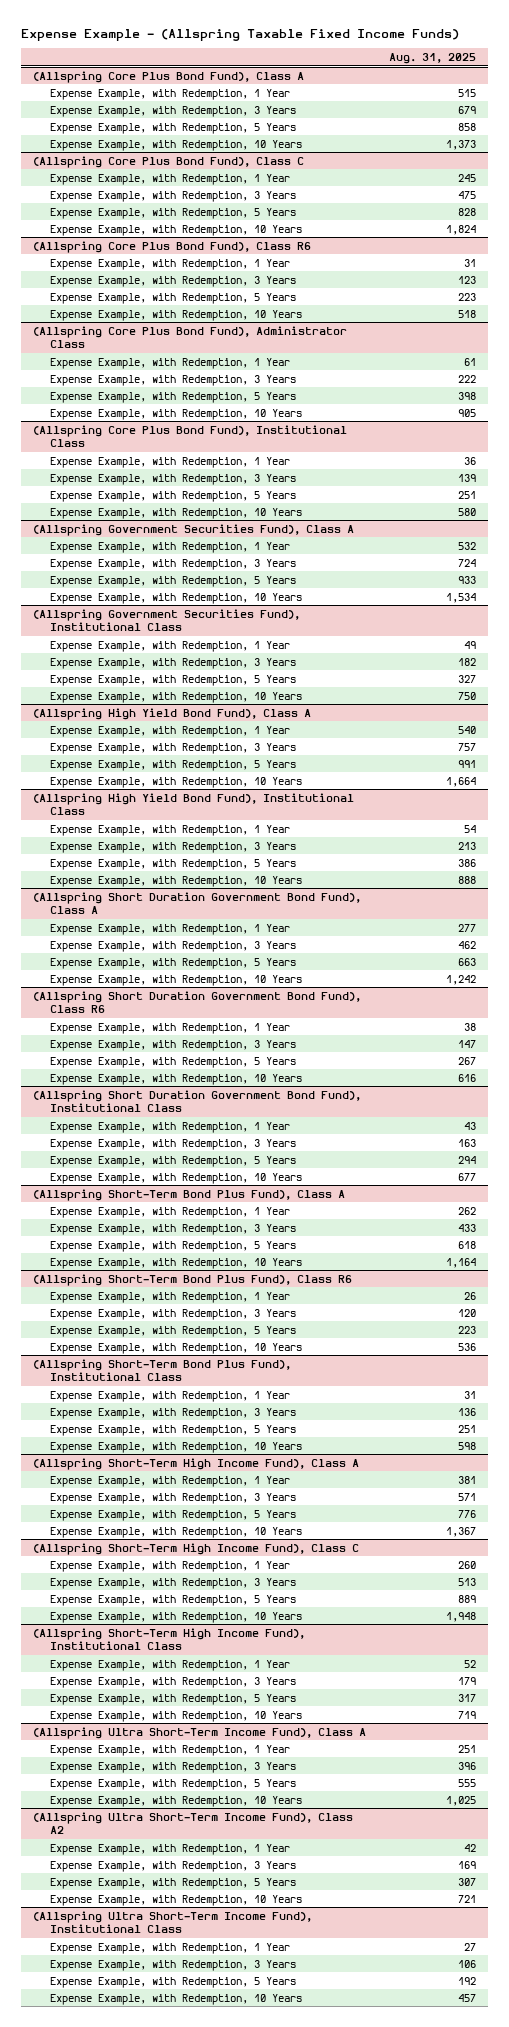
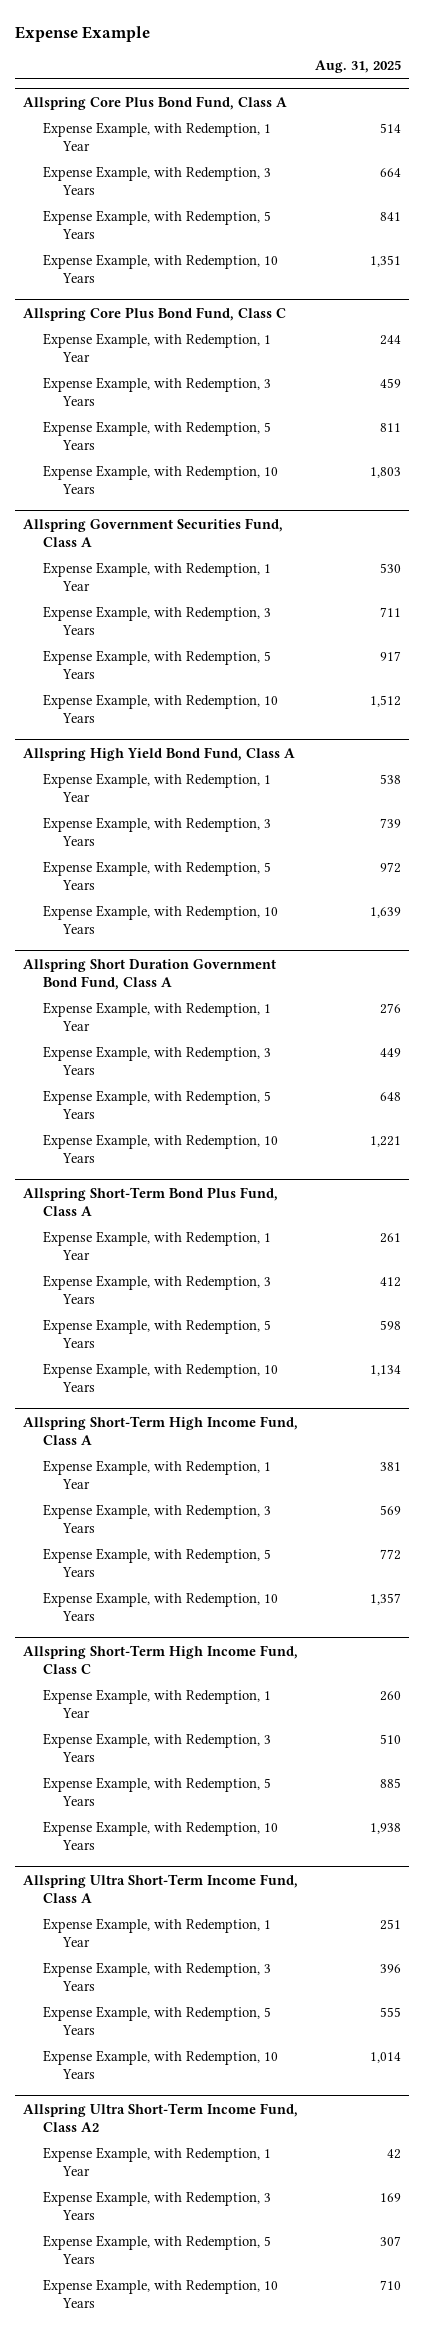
- Expense Example - (Allspring Taxable Fixed Income Funds)
+ Expense Example
- (Allspring Core Plus Bond Fund), Class A
- Expense Example, with Redemption, 1 Year | 515
- Expense Example, with Redemption, 3 Years | 679
- Expense Example, with Redemption, 5 Years | 858
- Expense Example, with Redemption, 10 Years | 1,373
- (Allspring Core Plus Bond Fund), Class C
- Expense Example, with Redemption, 1 Year | 245
- Expense Example, with Redemption, 3 Years | 475
- Expense Example, with Redemption, 5 Years | 828
- Expense Example, with Redemption, 10 Years | 1,824
- (Allspring Core Plus Bond Fund), Class R6
- Expense Example, with Redemption, 1 Year | 31
- Expense Example, with Redemption, 3 Years | 123
- Expense Example, with Redemption, 5 Years | 223
- Expense Example, with Redemption, 10 Years | 518
- (Allspring Core Plus Bond Fund), Administrator Class
- Expense Example, with Redemption, 1 Year | 61
- Expense Example, with Redemption, 3 Years | 222
- Expense Example, with Redemption, 5 Years | 398
- Expense Example, with Redemption, 10 Years | 905
- (Allspring Core Plus Bond Fund), Institutional Class
- Expense Example, with Redemption, 1 Year | 36
- Expense Example, with Redemption, 3 Years | 139
- Expense Example, with Redemption, 5 Years | 251
- Expense Example, with Redemption, 10 Years | 580
- (Allspring Government Securities Fund), Class A
- Expense Example, with Redemption, 1 Year | 532
- Expense Example, with Redemption, 3 Years | 724
- Expense Example, with Redemption, 5 Years | 933
- Expense Example, with Redemption, 10 Years | 1,534
- (Allspring Government Securities Fund), Institutional Class
- Expense Example, with Redemption, 1 Year | 49
- Expense Example, with Redemption, 3 Years | 182
- Expense Example, with Redemption, 5 Years | 327
- Expense Example, with Redemption, 10 Years | 750
- (Allspring High Yield Bond Fund), Class A
- Expense Example, with Redemption, 1 Year | 540
- Expense Example, with Redemption, 3 Years | 757
- Expense Example, with Redemption, 5 Years | 991
- Expense Example, with Redemption, 10 Years | 1,664
- (Allspring High Yield Bond Fund), Institutional Class
- Expense Example, with Redemption, 1 Year | 54
- Expense Example, with Redemption, 3 Years | 213
- Expense Example, with Redemption, 5 Years | 386
- Expense Example, with Redemption, 10 Years | 888
- (Allspring Short Duration Government Bond Fund), Class A
- Expense Example, with Redemption, 1 Year | 277
- Expense Example, with Redemption, 3 Years | 462
- Expense Example, with Redemption, 5 Years | 663
- Expense Example, with Redemption, 10 Years | 1,242
- (Allspring Short Duration Government Bond Fund), Class R6
- Expense Example, with Redemption, 1 Year | 38
- Expense Example, with Redemption, 3 Years | 147
- Expense Example, with Redemption, 5 Years | 267
- Expense Example, with Redemption, 10 Years | 616
- (Allspring Short Duration Government Bond Fund), Institutional Class
- Expense Example, with Redemption, 1 Year | 43
- Expense Example, with Redemption, 3 Years | 163
- Expense Example, with Redemption, 5 Years | 294
- Expense Example, with Redemption, 10 Years | 677
- (Allspring Short-Term Bond Plus Fund), Class A
- Expense Example, with Redemption, 1 Year | 262
- Expense Example, with Redemption, 3 Years | 433
- Expense Example, with Redemption, 5 Years | 618
- Expense Example, with Redemption, 10 Years | 1,164
- (Allspring Short-Term Bond Plus Fund), Class R6
- Expense Example, with Redemption, 1 Year | 26
- Expense Example, with Redemption, 3 Years | 120
- Expense Example, with Redemption, 5 Years | 223
- Expense Example, with Redemption, 10 Years | 536
- (Allspring Short-Term Bond Plus Fund), Institutional Class
- Expense Example, with Redemption, 1 Year | 31
- Expense Example, with Redemption, 3 Years | 136
- Expense Example, with Redemption, 5 Years | 251
- Expense Example, with Redemption, 10 Years | 598
- (Allspring Short-Term High Income Fund), Class A
+ Allspring Core Plus Bond Fund, Class A
+ Expense Example, with Redemption, 1 Year | 514
+ Expense Example, with Redemption, 3 Years | 664
+ Expense Example, with Redemption, 5 Years | 841
+ Expense Example, with Redemption, 10 Years | 1,351
+ Allspring Core Plus Bond Fund, Class C
+ Expense Example, with Redemption, 1 Year | 244
+ Expense Example, with Redemption, 3 Years | 459
+ Expense Example, with Redemption, 5 Years | 811
+ Expense Example, with Redemption, 10 Years | 1,803
+ Allspring Government Securities Fund, Class A
+ Expense Example, with Redemption, 1 Year | 530
+ Expense Example, with Redemption, 3 Years | 711
+ Expense Example, with Redemption, 5 Years | 917
+ Expense Example, with Redemption, 10 Years | 1,512
+ Allspring High Yield Bond Fund, Class A
+ Expense Example, with Redemption, 1 Year | 538
+ Expense Example, with Redemption, 3 Years | 739
+ Expense Example, with Redemption, 5 Years | 972
+ Expense Example, with Redemption, 10 Years | 1,639
+ Allspring Short Duration Government Bond Fund, Class A
+ Expense Example, with Redemption, 1 Year | 276
+ Expense Example, with Redemption, 3 Years | 449
+ Expense Example, with Redemption, 5 Years | 648
+ Expense Example, with Redemption, 10 Years | 1,221
+ Allspring Short-Term Bond Plus Fund, Class A
+ Expense Example, with Redemption, 1 Year | 261
+ Expense Example, with Redemption, 3 Years | 412
+ Expense Example, with Redemption, 5 Years | 598
+ Expense Example, with Redemption, 10 Years | 1,134
+ Allspring Short-Term High Income Fund, Class A
- Expense Example, with Redemption, 3 Years | 571
- Expense Example, with Redemption, 5 Years | 776
- Expense Example, with Redemption, 10 Years | 1,367
- (Allspring Short-Term High Income Fund), Class C
+ Expense Example, with Redemption, 3 Years | 569
+ Expense Example, with Redemption, 5 Years | 772
+ Expense Example, with Redemption, 10 Years | 1,357
+ Allspring Short-Term High Income Fund, Class C
- Expense Example, with Redemption, 3 Years | 513
- Expense Example, with Redemption, 5 Years | 889
- Expense Example, with Redemption, 10 Years | 1,948
- (Allspring Short-Term High Income Fund), Institutional Class
- Expense Example, with Redemption, 1 Year | 52
- Expense Example, with Redemption, 3 Years | 179
- Expense Example, with Redemption, 5 Years | 317
- Expense Example, with Redemption, 10 Years | 719
- (Allspring Ultra Short-Term Income Fund), Class A
+ Expense Example, with Redemption, 3 Years | 510
+ Expense Example, with Redemption, 5 Years | 885
+ Expense Example, with Redemption, 10 Years | 1,938
+ Allspring Ultra Short-Term Income Fund, Class A
- Expense Example, with Redemption, 10 Years | 1,025
- (Allspring Ultra Short-Term Income Fund), Class A2
+ Expense Example, with Redemption, 10 Years | 1,014
+ Allspring Ultra Short-Term Income Fund, Class A2
- Expense Example, with Redemption, 10 Years | 721
- (Allspring Ultra Short-Term Income Fund), Institutional Class
- Expense Example, with Redemption, 1 Year | 27
- Expense Example, with Redemption, 3 Years | 106
- Expense Example, with Redemption, 5 Years | 192
- Expense Example, with Redemption, 10 Years | 457
+ Expense Example, with Redemption, 10 Years | 710

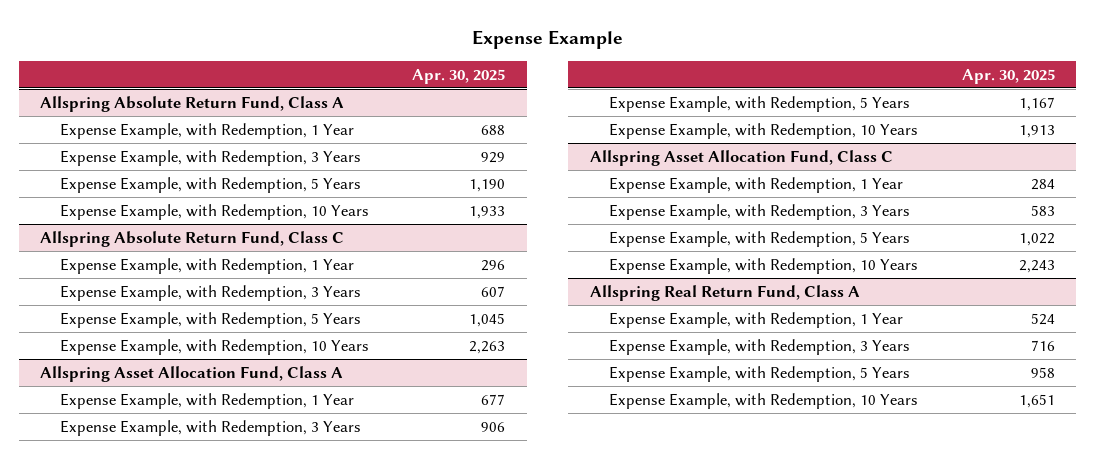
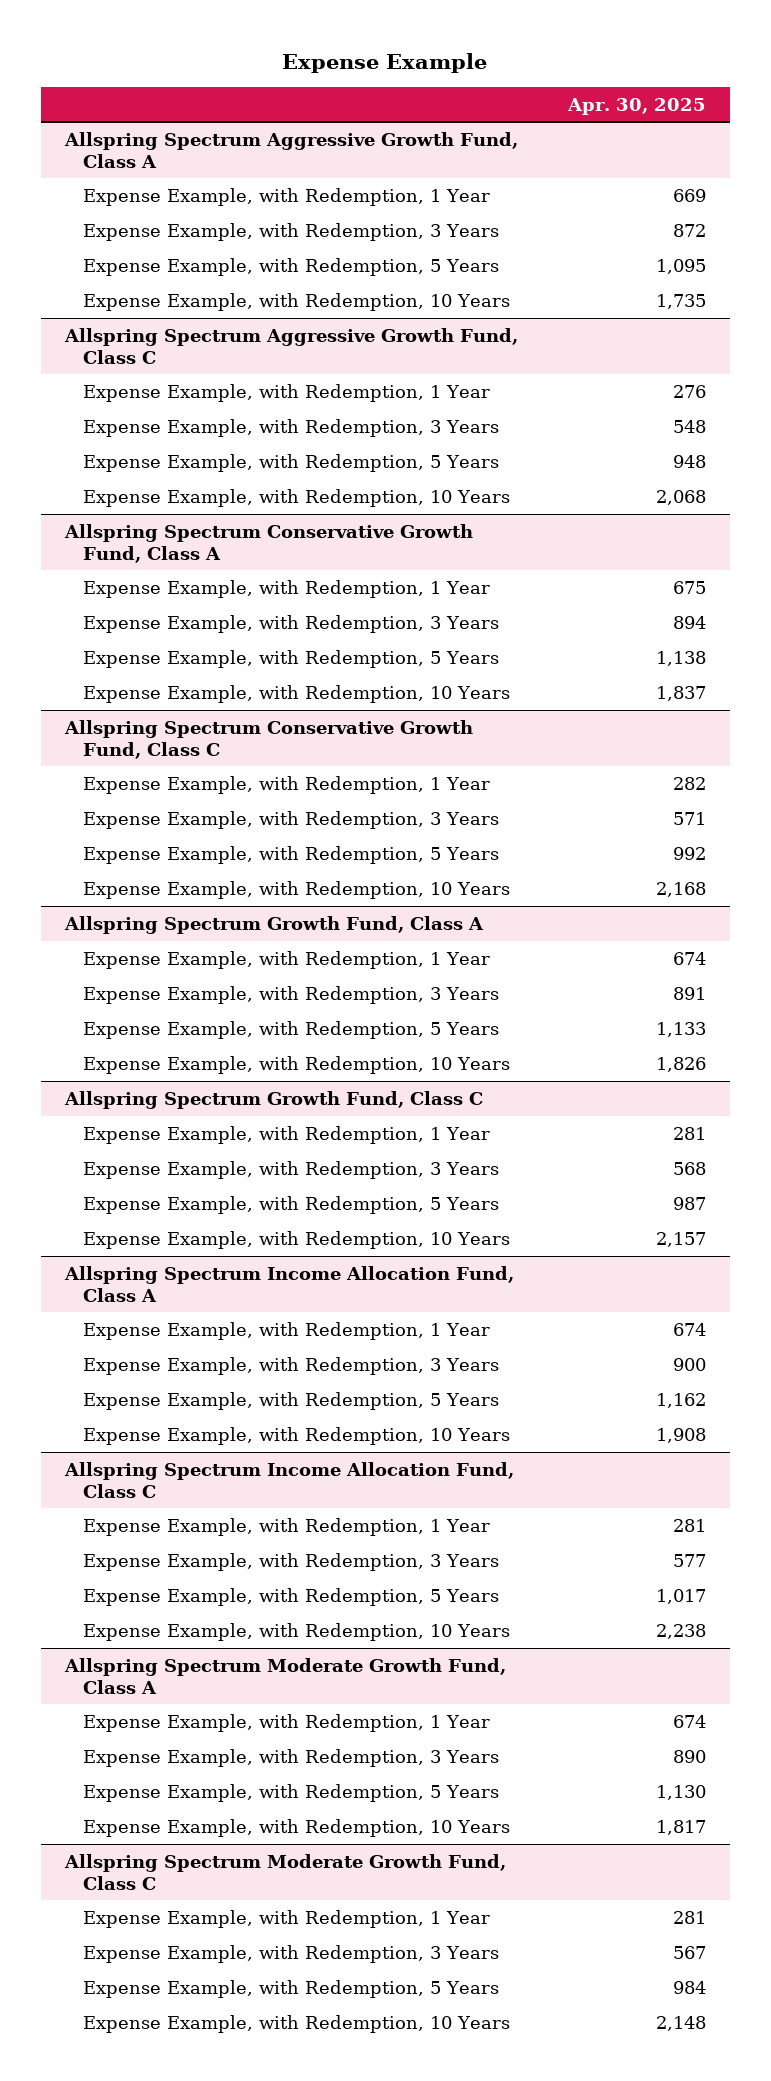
- Allspring Absolute Return Fund, Class A
- Expense Example, with Redemption, 1 Year | 688
- Expense Example, with Redemption, 3 Years | 929
- Expense Example, with Redemption, 5 Years | 1,190
- Expense Example, with Redemption, 10 Years | 1,933
- Allspring Absolute Return Fund, Class C
- Expense Example, with Redemption, 1 Year | 296
- Expense Example, with Redemption, 3 Years | 607
- Expense Example, with Redemption, 5 Years | 1,045
- Expense Example, with Redemption, 10 Years | 2,263
- Allspring Asset Allocation Fund, Class A
- Expense Example, with Redemption, 1 Year | 677
- Expense Example, with Redemption, 3 Years | 906
- Expense Example, with Redemption, 5 Years | 1,167
- Expense Example, with Redemption, 10 Years | 1,913
- Allspring Asset Allocation Fund, Class C
- Expense Example, with Redemption, 1 Year | 284
- Expense Example, with Redemption, 3 Years | 583
- Expense Example, with Redemption, 5 Years | 1,022
- Expense Example, with Redemption, 10 Years | 2,243
- Allspring Real Return Fund, Class A
- Expense Example, with Redemption, 1 Year | 524
- Expense Example, with Redemption, 3 Years | 716
- Expense Example, with Redemption, 5 Years | 958
- Expense Example, with Redemption, 10 Years | 1,651
+ Allspring Spectrum Aggressive Growth Fund, Class A
+ Expense Example, with Redemption, 1 Year | 669
+ Expense Example, with Redemption, 3 Years | 872
+ Expense Example, with Redemption, 5 Years | 1,095
+ Expense Example, with Redemption, 10 Years | 1,735
+ Allspring Spectrum Aggressive Growth Fund, Class C
+ Expense Example, with Redemption, 1 Year | 276
+ Expense Example, with Redemption, 3 Years | 548
+ Expense Example, with Redemption, 5 Years | 948
+ Expense Example, with Redemption, 10 Years | 2,068
+ Allspring Spectrum Conservative Growth Fund, Class A
+ Expense Example, with Redemption, 1 Year | 675
+ Expense Example, with Redemption, 3 Years | 894
+ Expense Example, with Redemption, 5 Years | 1,138
+ Expense Example, with Redemption, 10 Years | 1,837
+ Allspring Spectrum Conservative Growth Fund, Class C
+ Expense Example, with Redemption, 1 Year | 282
+ Expense Example, with Redemption, 3 Years | 571
+ Expense Example, with Redemption, 5 Years | 992
+ Expense Example, with Redemption, 10 Years | 2,168
+ Allspring Spectrum Growth Fund, Class A
+ Expense Example, with Redemption, 1 Year | 674
+ Expense Example, with Redemption, 3 Years | 891
+ Expense Example, with Redemption, 5 Years | 1,133
+ Expense Example, with Redemption, 10 Years | 1,826
+ Allspring Spectrum Growth Fund, Class C
+ Expense Example, with Redemption, 1 Year | 281
+ Expense Example, with Redemption, 3 Years | 568
+ Expense Example, with Redemption, 5 Years | 987
+ Expense Example, with Redemption, 10 Years | 2,157
+ Allspring Spectrum Income Allocation Fund, Class A
+ Expense Example, with Redemption, 1 Year | 674
+ Expense Example, with Redemption, 3 Years | 900
+ Expense Example, with Redemption, 5 Years | 1,162
+ Expense Example, with Redemption, 10 Years | 1,908
+ Allspring Spectrum Income Allocation Fund, Class C
+ Expense Example, with Redemption, 1 Year | 281
+ Expense Example, with Redemption, 3 Years | 577
+ Expense Example, with Redemption, 5 Years | 1,017
+ Expense Example, with Redemption, 10 Years | 2,238
+ Allspring Spectrum Moderate Growth Fund, Class A
+ Expense Example, with Redemption, 1 Year | 674
+ Expense Example, with Redemption, 3 Years | 890
+ Expense Example, with Redemption, 5 Years | 1,130
+ Expense Example, with Redemption, 10 Years | 1,817
+ Allspring Spectrum Moderate Growth Fund, Class C
+ Expense Example, with Redemption, 1 Year | 281
+ Expense Example, with Redemption, 3 Years | 567
+ Expense Example, with Redemption, 5 Years | 984
+ Expense Example, with Redemption, 10 Years | 2,148

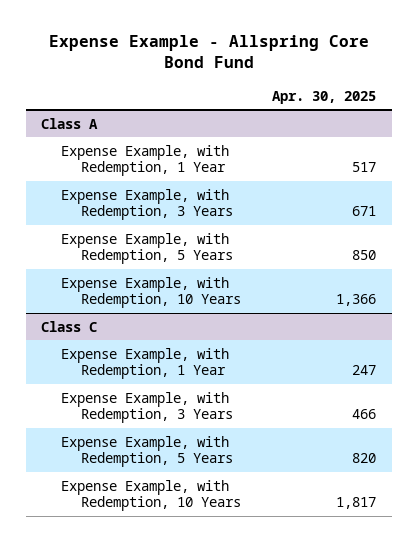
- Expense Example
+ Expense Example - Allspring Core Bond Fund
- Allspring Spectrum Aggressive Growth Fund, Class A
- Expense Example, with Redemption, 1 Year | 669
- Expense Example, with Redemption, 3 Years | 872
- Expense Example, with Redemption, 5 Years | 1,095
- Expense Example, with Redemption, 10 Years | 1,735
- Allspring Spectrum Aggressive Growth Fund, Class C
- Expense Example, with Redemption, 1 Year | 276
- Expense Example, with Redemption, 3 Years | 548
- Expense Example, with Redemption, 5 Years | 948
- Expense Example, with Redemption, 10 Years | 2,068
- Allspring Spectrum Conservative Growth Fund, Class A
- Expense Example, with Redemption, 1 Year | 675
- Expense Example, with Redemption, 3 Years | 894
- Expense Example, with Redemption, 5 Years | 1,138
- Expense Example, with Redemption, 10 Years | 1,837
- Allspring Spectrum Conservative Growth Fund, Class C
- Expense Example, with Redemption, 1 Year | 282
- Expense Example, with Redemption, 3 Years | 571
- Expense Example, with Redemption, 5 Years | 992
- Expense Example, with Redemption, 10 Years | 2,168
- Allspring Spectrum Growth Fund, Class A
- Expense Example, with Redemption, 1 Year | 674
- Expense Example, with Redemption, 3 Years | 891
- Expense Example, with Redemption, 5 Years | 1,133
- Expense Example, with Redemption, 10 Years | 1,826
- Allspring Spectrum Growth Fund, Class C
- Expense Example, with Redemption, 1 Year | 281
- Expense Example, with Redemption, 3 Years | 568
- Expense Example, with Redemption, 5 Years | 987
- Expense Example, with Redemption, 10 Years | 2,157
- Allspring Spectrum Income Allocation Fund, Class A
- Expense Example, with Redemption, 1 Year | 674
- Expense Example, with Redemption, 3 Years | 900
- Expense Example, with Redemption, 5 Years | 1,162
- Expense Example, with Redemption, 10 Years | 1,908
- Allspring Spectrum Income Allocation Fund, Class C
- Expense Example, with Redemption, 1 Year | 281
- Expense Example, with Redemption, 3 Years | 577
- Expense Example, with Redemption, 5 Years | 1,017
- Expense Example, with Redemption, 10 Years | 2,238
- Allspring Spectrum Moderate Growth Fund, Class A
- Expense Example, with Redemption, 1 Year | 674
- Expense Example, with Redemption, 3 Years | 890
- Expense Example, with Redemption, 5 Years | 1,130
+ Class A
+ Expense Example, with Redemption, 1 Year | 517
+ Expense Example, with Redemption, 3 Years | 671
+ Expense Example, with Redemption, 5 Years | 850
+ Expense Example, with Redemption, 10 Years | 1,366
+ Class C
+ Expense Example, with Redemption, 1 Year | 247
+ Expense Example, with Redemption, 3 Years | 466
+ Expense Example, with Redemption, 5 Years | 820
- Allspring Spectrum Moderate Growth Fund, Class C
- Expense Example, with Redemption, 1 Year | 281
- Expense Example, with Redemption, 3 Years | 567
- Expense Example, with Redemption, 5 Years | 984
- Expense Example, with Redemption, 10 Years | 2,148

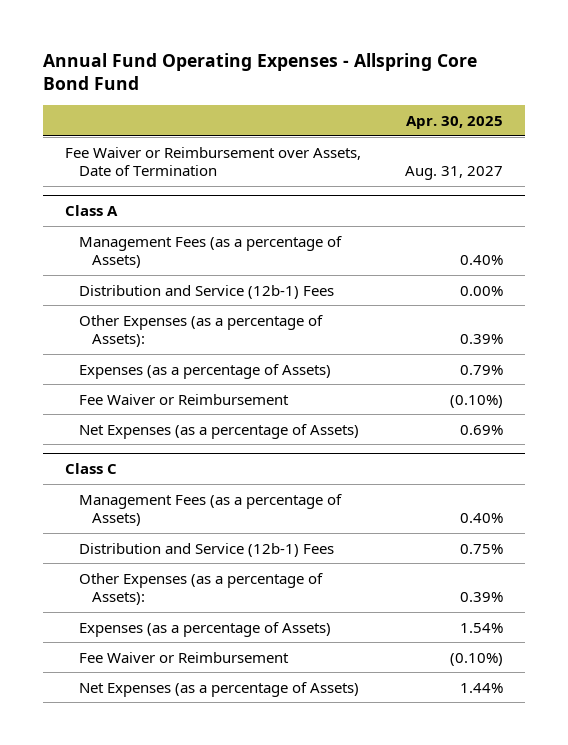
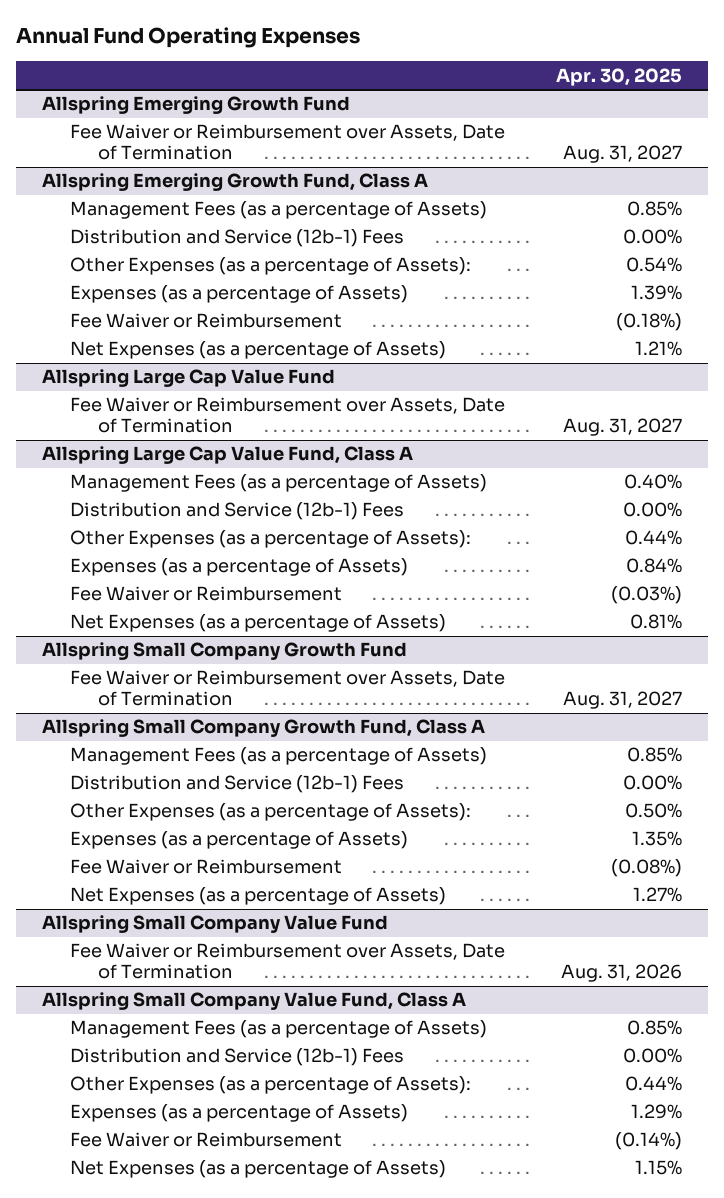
- Annual Fund Operating Expenses - Allspring Core Bond Fund
+ Annual Fund Operating Expenses
+ Allspring Emerging Growth Fund
- Class A
- Management Fees (as a percentage of Assets) | 0.40%
+ Allspring Emerging Growth Fund, Class A
+ Management Fees (as a percentage of Assets) | 0.85%
- Other Expenses (as a percentage of Assets): | 0.39%
- Expenses (as a percentage of Assets) | 0.79%
- Fee Waiver or Reimbursement | (0.10%)
- Net Expenses (as a percentage of Assets) | 0.69%
- Class C
+ Other Expenses (as a percentage of Assets): | 0.54%
+ Expenses (as a percentage of Assets) | 1.39%
+ Fee Waiver or Reimbursement | (0.18%)
+ Net Expenses (as a percentage of Assets) | 1.21%
+ Allspring Large Cap Value Fund
+ Fee Waiver or Reimbursement over Assets, Date of Termination | Aug. 31, 2027
+ Allspring Large Cap Value Fund, Class A
- Distribution and Service (12b-1) Fees | 0.75%
- Other Expenses (as a percentage of Assets): | 0.39%
- Expenses (as a percentage of Assets) | 1.54%
- Fee Waiver or Reimbursement | (0.10%)
- Net Expenses (as a percentage of Assets) | 1.44%
+ Distribution and Service (12b-1) Fees | 0.00%
+ Other Expenses (as a percentage of Assets): | 0.44%
+ Expenses (as a percentage of Assets) | 0.84%
+ Fee Waiver or Reimbursement | (0.03%)
+ Net Expenses (as a percentage of Assets) | 0.81%
+ Allspring Small Company Growth Fund
+ Fee Waiver or Reimbursement over Assets, Date of Termination | Aug. 31, 2027
+ Allspring Small Company Growth Fund, Class A
+ Management Fees (as a percentage of Assets) | 0.85%
+ Distribution and Service (12b-1) Fees | 0.00%
+ Other Expenses (as a percentage of Assets): | 0.50%
+ Expenses (as a percentage of Assets) | 1.35%
+ Fee Waiver or Reimbursement | (0.08%)
+ Net Expenses (as a percentage of Assets) | 1.27%
+ Allspring Small Company Value Fund
+ Fee Waiver or Reimbursement over Assets, Date of Termination | Aug. 31, 2026
+ Allspring Small Company Value Fund, Class A
+ Management Fees (as a percentage of Assets) | 0.85%
+ Distribution and Service (12b-1) Fees | 0.00%
+ Other Expenses (as a percentage of Assets): | 0.44%
+ Expenses (as a percentage of Assets) | 1.29%
+ Fee Waiver or Reimbursement | (0.14%)
+ Net Expenses (as a percentage of Assets) | 1.15%

